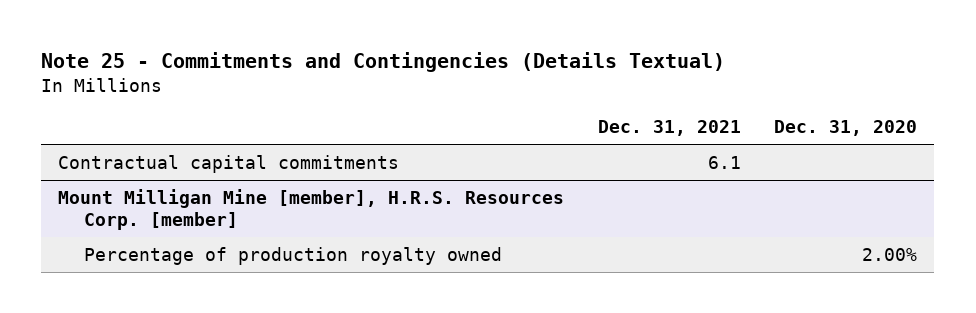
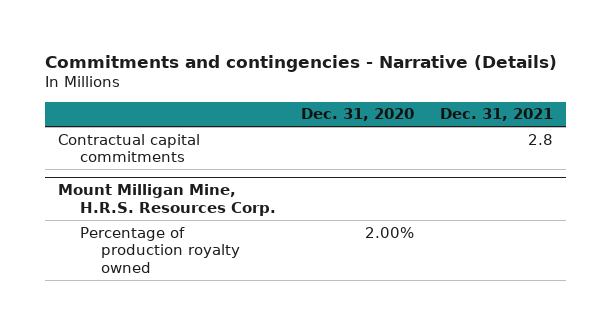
- Note 25 - Commitments and Contingencies (Details Textual)
+ Commitments and contingencies - Narrative (Details)
- | Dec. 31, 2021 | Dec. 31, 2020
+ | Dec. 31, 2020 | Dec. 31, 2021
- Contractual capital commitments | 6.1 |
- Mount Milligan Mine [member], H.R.S. Resources Corp. [member]
+ Contractual capital commitments | | 2.8
+ Mount Milligan Mine, H.R.S. Resources Corp.

